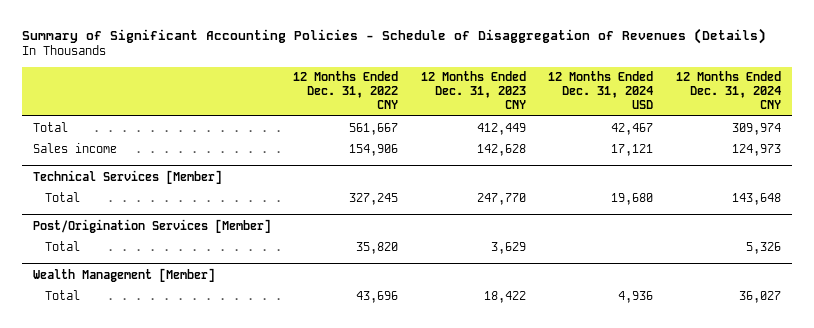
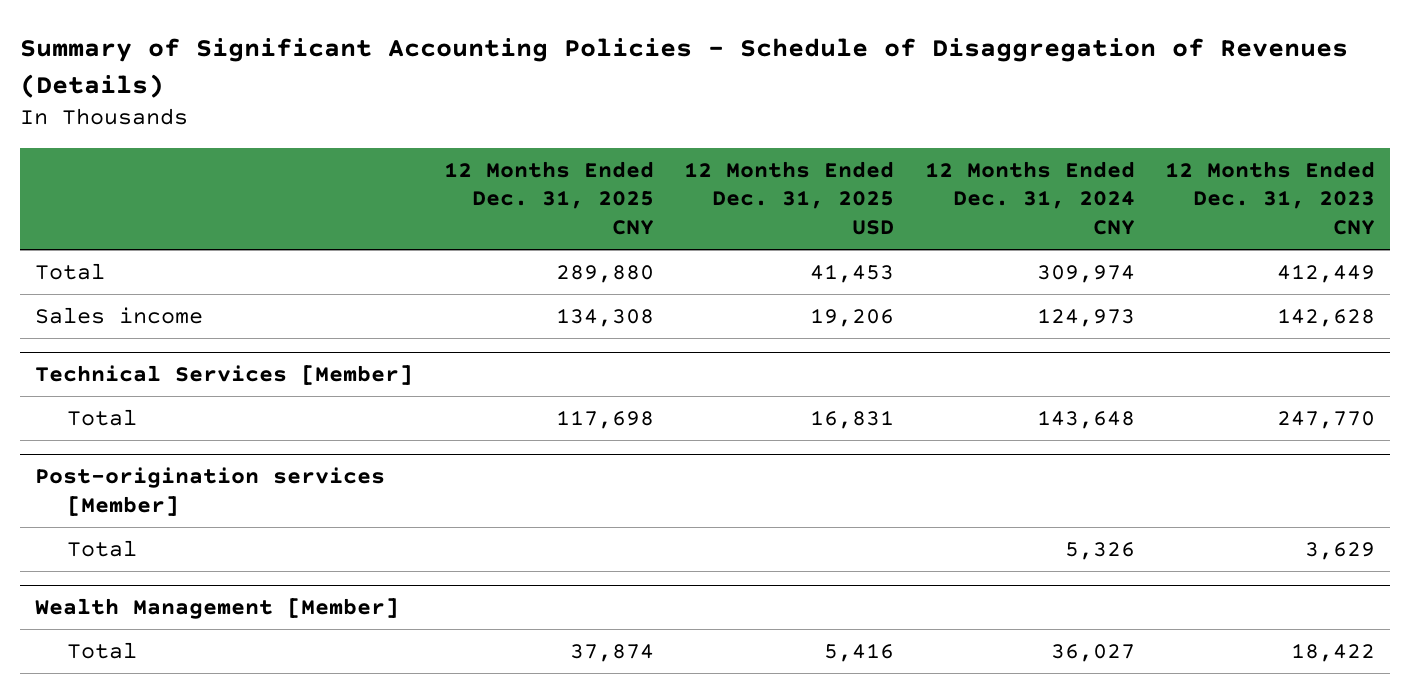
- | 12 Months Ended Dec. 31, 2022 CNY | 12 Months Ended Dec. 31, 2023 CNY | 12 Months Ended Dec. 31, 2024 USD | 12 Months Ended Dec. 31, 2024 CNY
+ | 12 Months Ended Dec. 31, 2025 CNY | 12 Months Ended Dec. 31, 2025 USD | 12 Months Ended Dec. 31, 2024 CNY | 12 Months Ended Dec. 31, 2023 CNY
- Post/Origination Services [Member]
+ Post-origination services [Member]

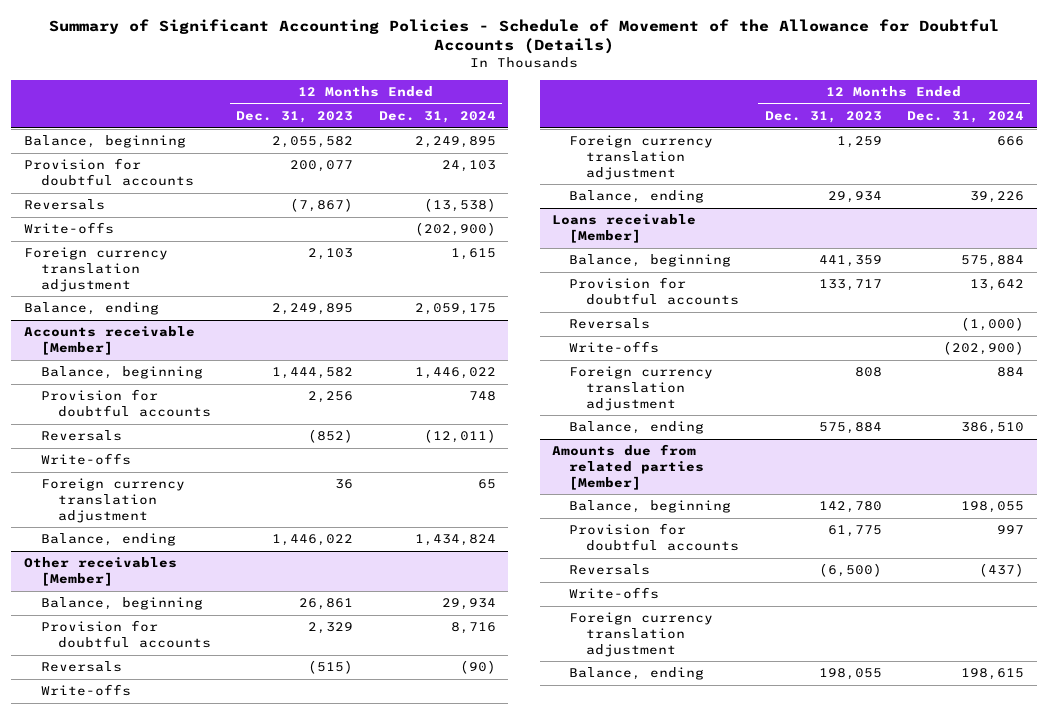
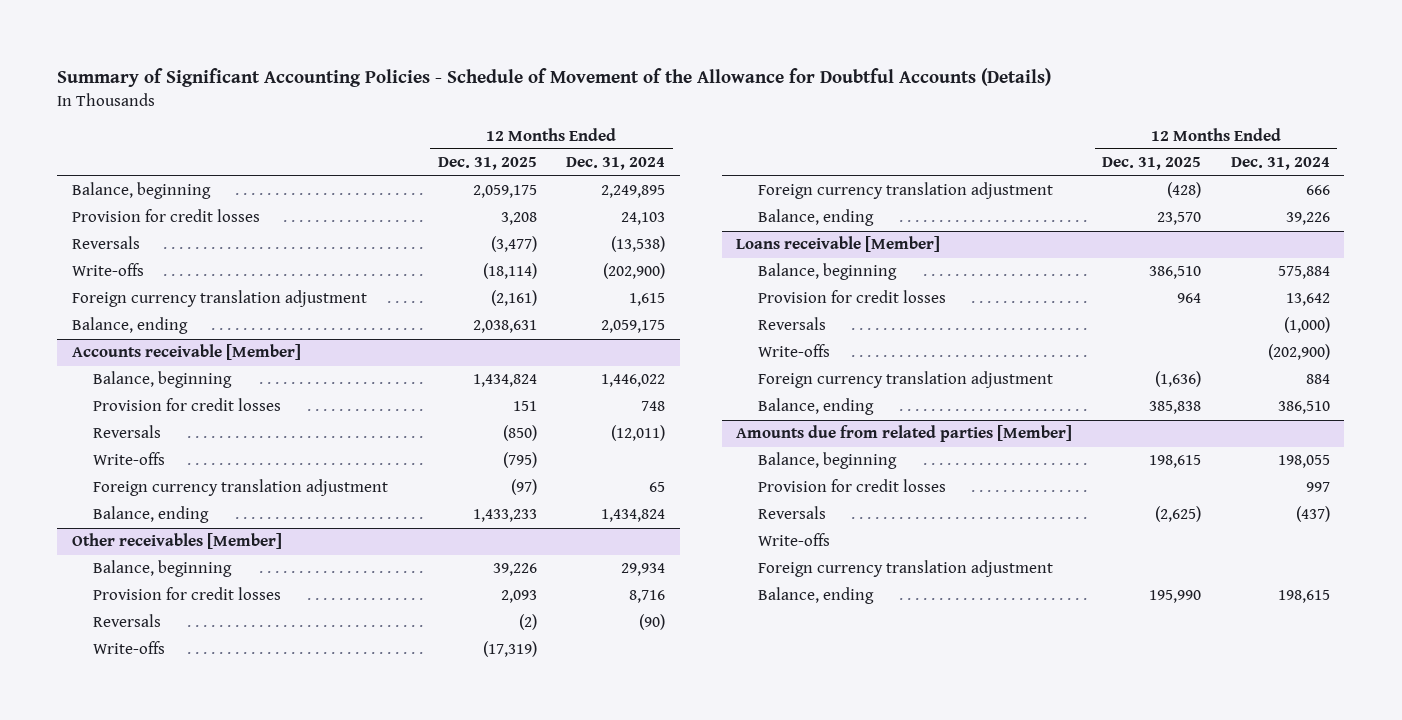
- | 12 Months Ended Dec. 31, 2023 | 12 Months Ended Dec. 31, 2024
+ | 12 Months Ended Dec. 31, 2025 | 12 Months Ended Dec. 31, 2024
- Provision for doubtful accounts | 200,077 | 24,103
+ Provision for credit losses | 3,208 | 24,103
@ Accounts receivable [Member]
- Provision for doubtful accounts | 2,256 | 748
+ Provision for credit losses | 151 | 748
@ Other receivables [Member]
- Provision for doubtful accounts | 2,329 | 8,716
+ Provision for credit losses | 2,093 | 8,716
@ Loans receivable [Member]
- Provision for doubtful accounts | 133,717 | 13,642
+ Provision for credit losses | 964 | 13,642
@ Amounts due from related parties [Member]
- Provision for doubtful accounts | 61,775 | 997
+ Provision for credit losses | | 997

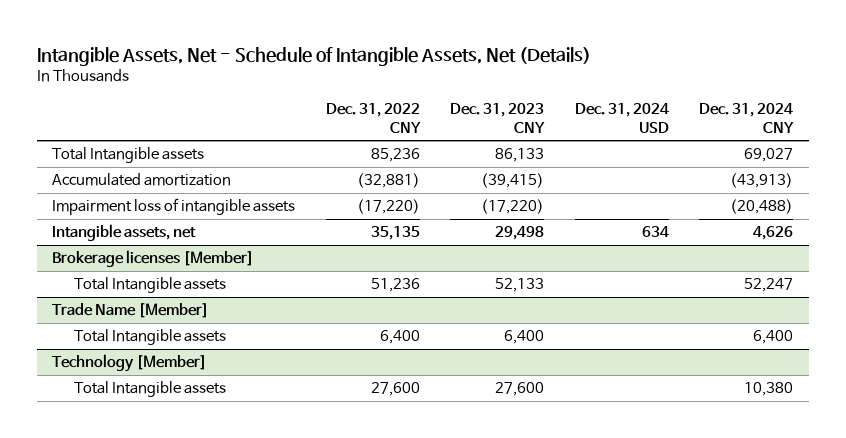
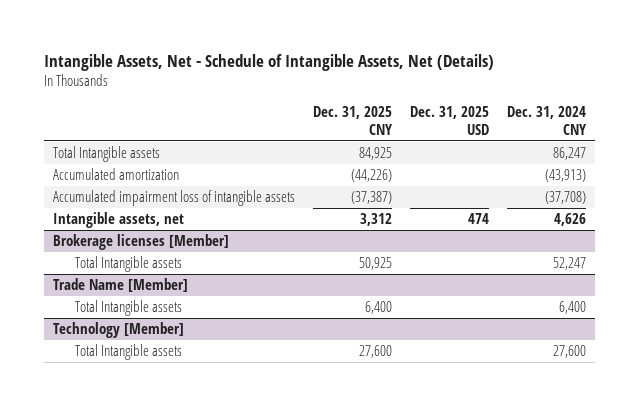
- | Dec. 31, 2022 CNY | Dec. 31, 2023 CNY | Dec. 31, 2024 USD | Dec. 31, 2024 CNY
+ | Dec. 31, 2025 CNY | Dec. 31, 2025 USD | Dec. 31, 2024 CNY
- Total Intangible assets | 85,236 | 86,133 | | 69,027
+ Total Intangible assets | 84,925 | | 86,247
- Impairment loss of intangible assets | (17,220) | (17,220) | | (20,488)
+ Accumulated impairment loss of intangible assets | (37,387) | | (37,708)
@ Technology [Member]
- Total Intangible assets | 27,600 | 27,600 | | 10,380
+ Total Intangible assets | 27,600 | | 27,600

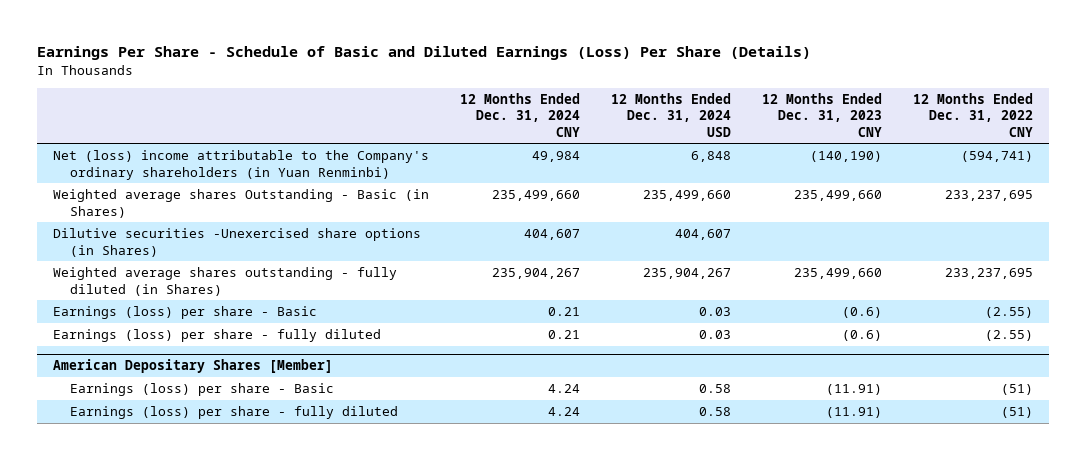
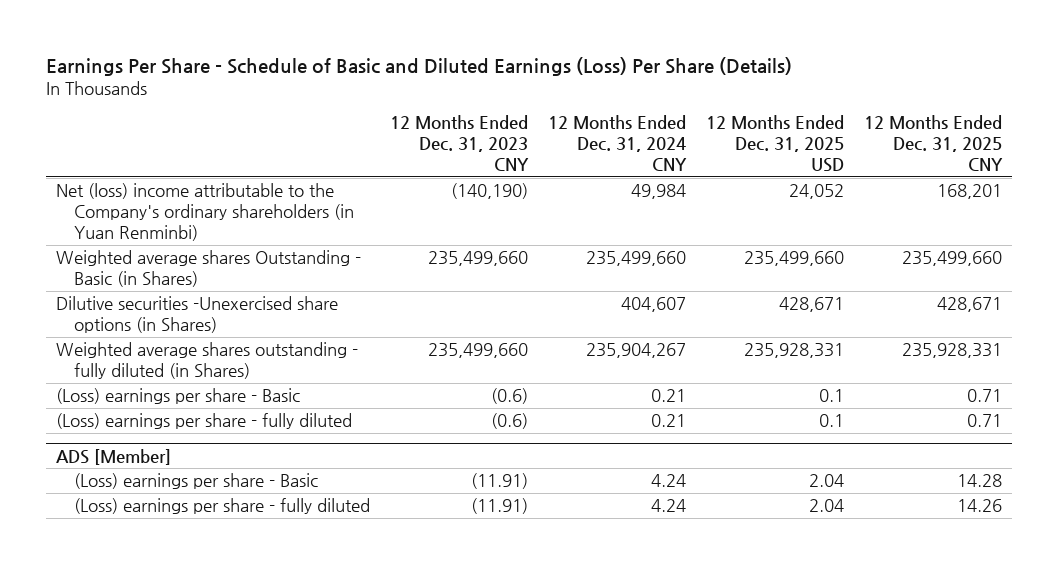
- | 12 Months Ended Dec. 31, 2024 CNY | 12 Months Ended Dec. 31, 2024 USD | 12 Months Ended Dec. 31, 2023 CNY | 12 Months Ended Dec. 31, 2022 CNY
+ | 12 Months Ended Dec. 31, 2023 CNY | 12 Months Ended Dec. 31, 2024 CNY | 12 Months Ended Dec. 31, 2025 USD | 12 Months Ended Dec. 31, 2025 CNY
- Earnings (loss) per share - Basic | 0.21 | 0.03 | (0.6) | (2.55)
- Earnings (loss) per share - fully diluted | 0.21 | 0.03 | (0.6) | (2.55)
- American Depositary Shares [Member]
- Earnings (loss) per share - Basic | 4.24 | 0.58 | (11.91) | (51)
- Earnings (loss) per share - fully diluted | 4.24 | 0.58 | (11.91) | (51)
+ (Loss) earnings per share - Basic | (0.6) | 0.21 | 0.1 | 0.71
+ (Loss) earnings per share - fully diluted | (0.6) | 0.21 | 0.1 | 0.71
+ ADS [Member]
+ (Loss) earnings per share - Basic | (11.91) | 4.24 | 2.04 | 14.28
+ (Loss) earnings per share - fully diluted | (11.91) | 4.24 | 2.04 | 14.26

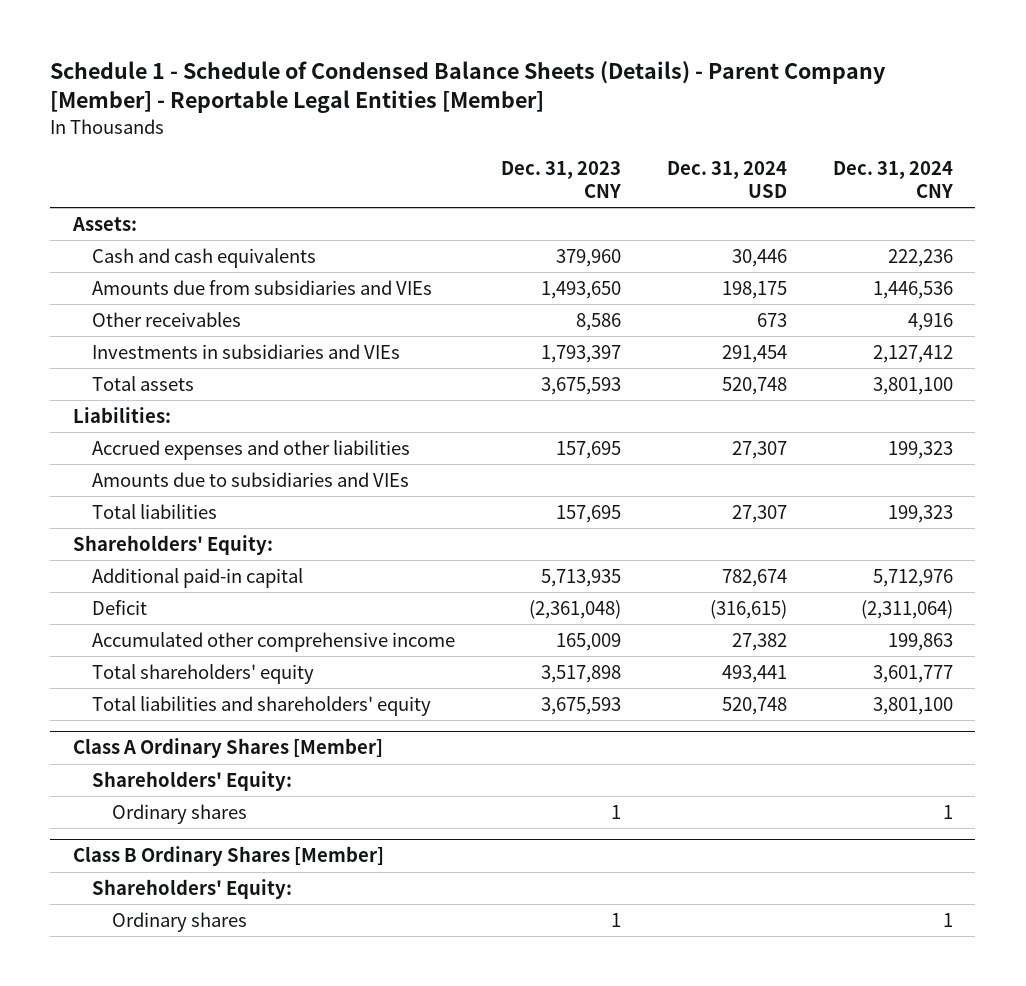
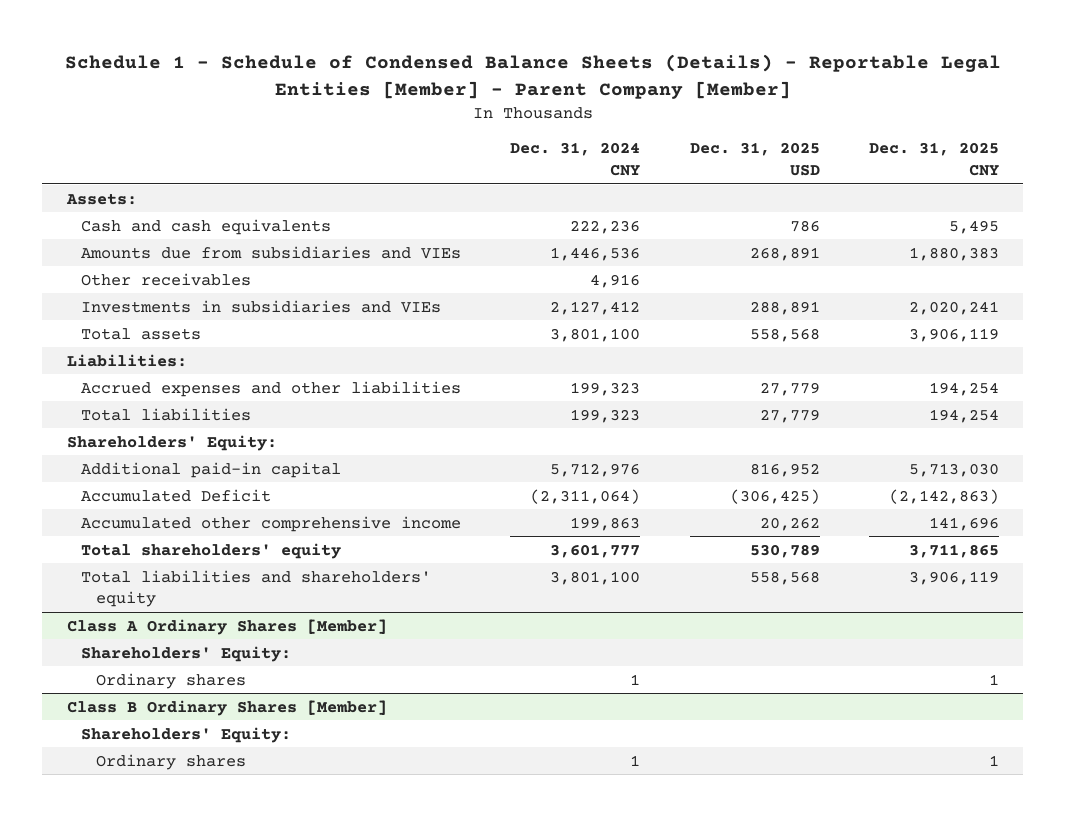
- Schedule 1 - Schedule of Condensed Balance Sheets (Details) - Parent Company [Member] - Reportable Legal Entities [Member]
+ Schedule 1 - Schedule of Condensed Balance Sheets (Details) - Reportable Legal Entities [Member] - Parent Company [Member]
- | Dec. 31, 2023 CNY | Dec. 31, 2024 USD | Dec. 31, 2024 CNY
+ | Dec. 31, 2024 CNY | Dec. 31, 2025 USD | Dec. 31, 2025 CNY
- Amounts due to subsidiaries and VIEs
- Deficit | (2,361,048) | (316,615) | (2,311,064)
+ Accumulated Deficit | (2,311,064) | (306,425) | (2,142,863)

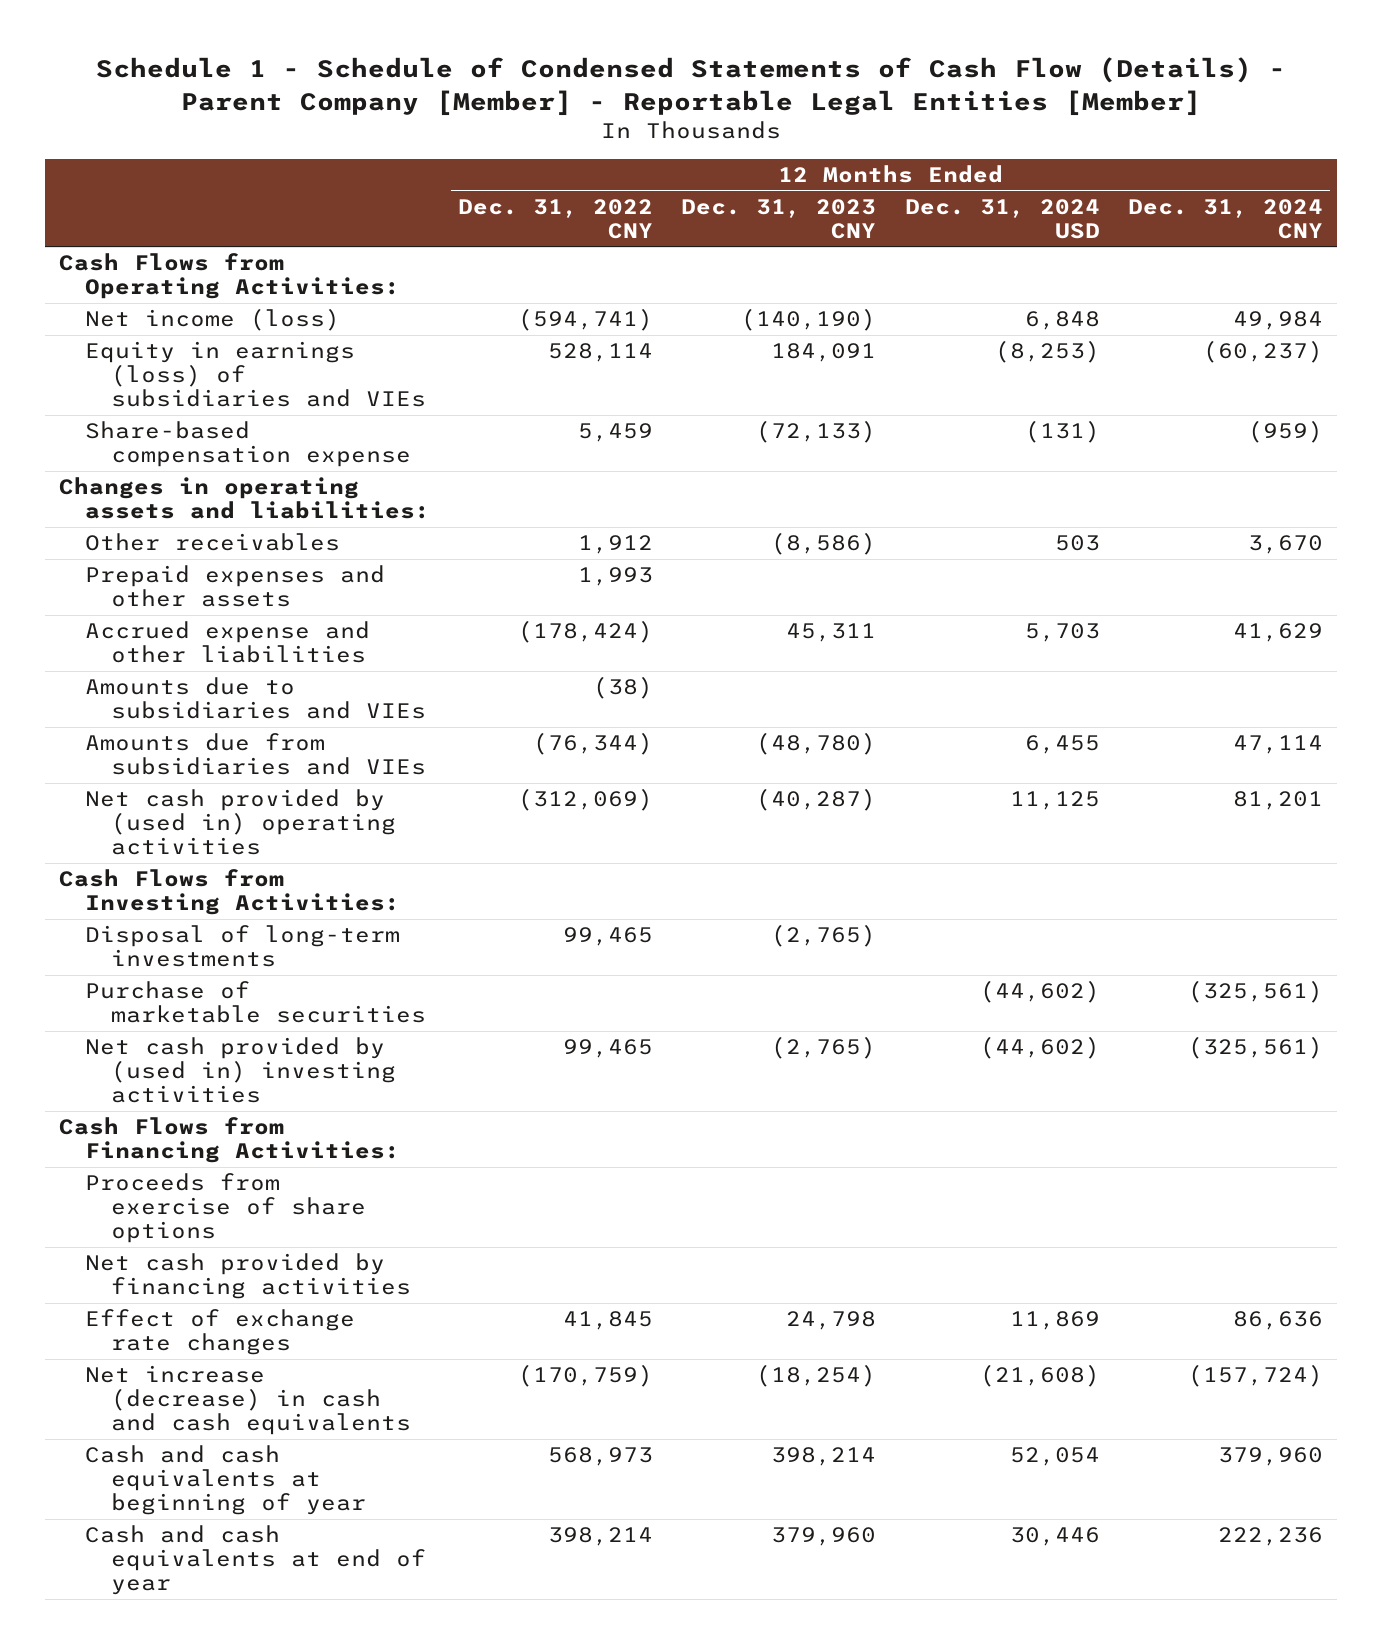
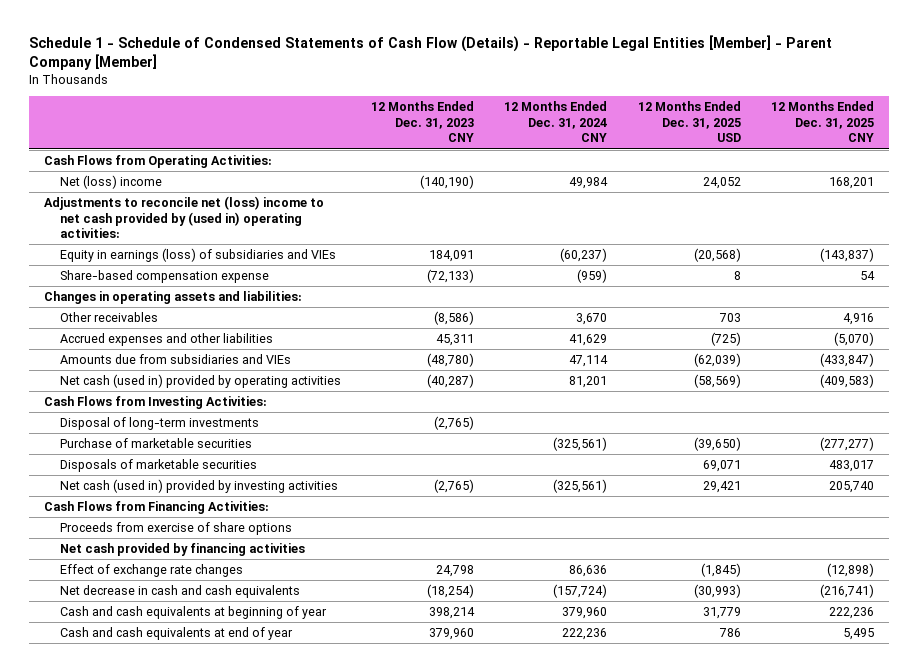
- Schedule 1 - Schedule of Condensed Statements of Cash Flow (Details) - Parent Company [Member] - Reportable Legal Entities [Member]
+ Schedule 1 - Schedule of Condensed Statements of Cash Flow (Details) - Reportable Legal Entities [Member] - Parent Company [Member]
- | 12 Months Ended Dec. 31, 2022 CNY | 12 Months Ended Dec. 31, 2023 CNY | 12 Months Ended Dec. 31, 2024 USD | 12 Months Ended Dec. 31, 2024 CNY
+ | 12 Months Ended Dec. 31, 2023 CNY | 12 Months Ended Dec. 31, 2024 CNY | 12 Months Ended Dec. 31, 2025 USD | 12 Months Ended Dec. 31, 2025 CNY
- Net income (loss) | (594,741) | (140,190) | 6,848 | 49,984
+ Net (loss) income | (140,190) | 49,984 | 24,052 | 168,201
+ Adjustments to reconcile net (loss) income to net cash provided by (used in) operating activities:
- Prepaid expenses and other assets | 1,993 | | |
- Accrued expense and other liabilities | (178,424) | 45,311 | 5,703 | 41,629
- Amounts due to subsidiaries and VIEs | (38) | | |
+ Accrued expenses and other liabilities | 45,311 | 41,629 | (725) | (5,070)
- Net cash provided by (used in) operating activities | (312,069) | (40,287) | 11,125 | 81,201
+ Net cash (used in) provided by operating activities | (40,287) | 81,201 | (58,569) | (409,583)
- Net cash provided by (used in) investing activities | 99,465 | (2,765) | (44,602) | (325,561)
+ Disposals of marketable securities | | | 69,071 | 483,017
+ Net cash (used in) provided by investing activities | (2,765) | (325,561) | 29,421 | 205,740
- Net increase (decrease) in cash and cash equivalents | (170,759) | (18,254) | (21,608) | (157,724)
+ Net decrease in cash and cash equivalents | (18,254) | (157,724) | (30,993) | (216,741)

